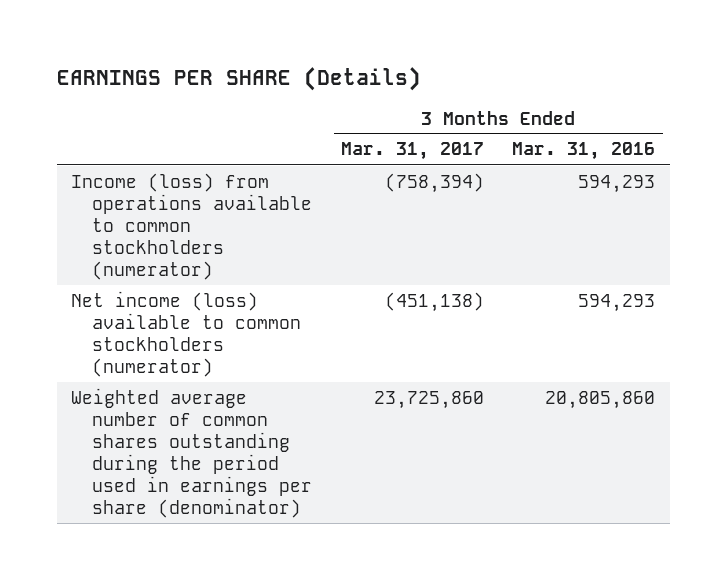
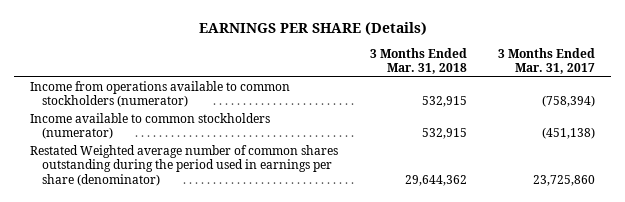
- | 3 Months Ended Mar. 31, 2017 | 3 Months Ended Mar. 31, 2016
+ | 3 Months Ended Mar. 31, 2018 | 3 Months Ended Mar. 31, 2017
- Income (loss) from operations available to common stockholders (numerator) | (758,394) | 594,293
- Net income (loss) available to common stockholders (numerator) | (451,138) | 594,293
- Weighted average number of common shares outstanding during the period used in earnings per share (denominator) | 23,725,860 | 20,805,860
+ Income from operations available to common stockholders (numerator) | 532,915 | (758,394)
+ Income available to common stockholders (numerator) | 532,915 | (451,138)
+ Restated Weighted average number of common shares outstanding during the period used in earnings per share (denominator) | 29,644,362 | 23,725,860

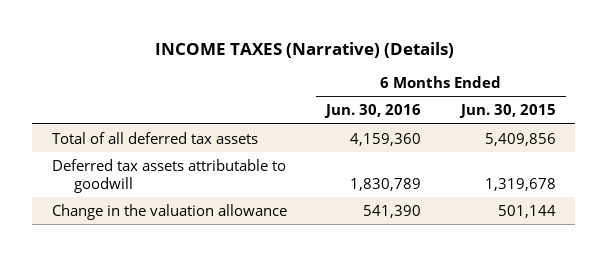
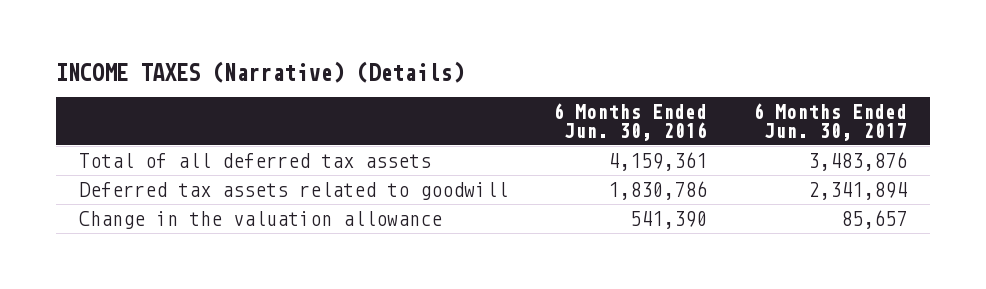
- | 6 Months Ended Jun. 30, 2016 | 6 Months Ended Jun. 30, 2015
+ | 6 Months Ended Jun. 30, 2016 | 6 Months Ended Jun. 30, 2017
- Total of all deferred tax assets | 4,159,360 | 5,409,856
- Deferred tax assets attributable to goodwill | 1,830,789 | 1,319,678
+ Total of all deferred tax assets | 4,159,361 | 3,483,876
+ Deferred tax assets related to goodwill | 1,830,786 | 2,341,894

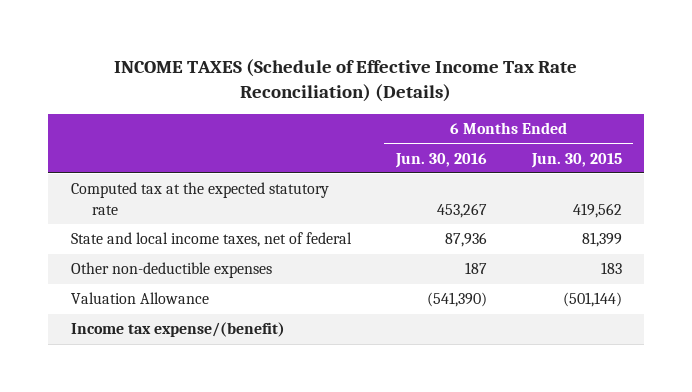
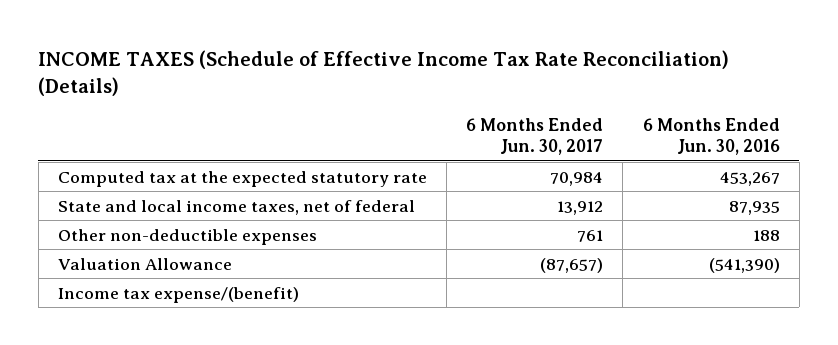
- | 6 Months Ended Jun. 30, 2016 | 6 Months Ended Jun. 30, 2015
+ | 6 Months Ended Jun. 30, 2017 | 6 Months Ended Jun. 30, 2016
- State and local income taxes, net of federal | 87,936 | 81,399
- Other non-deductible expenses | 187 | 183
+ State and local income taxes, net of federal | 13,912 | 87,935
+ Other non-deductible expenses | 761 | 188

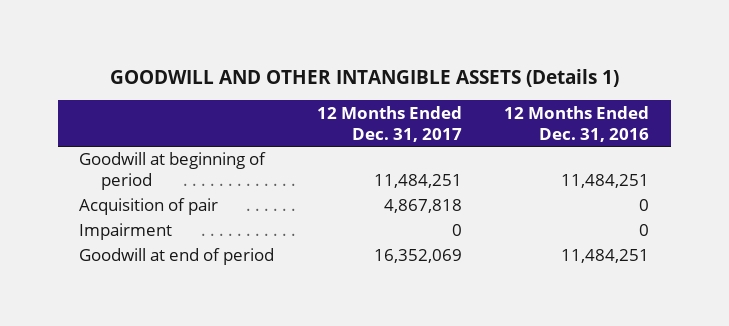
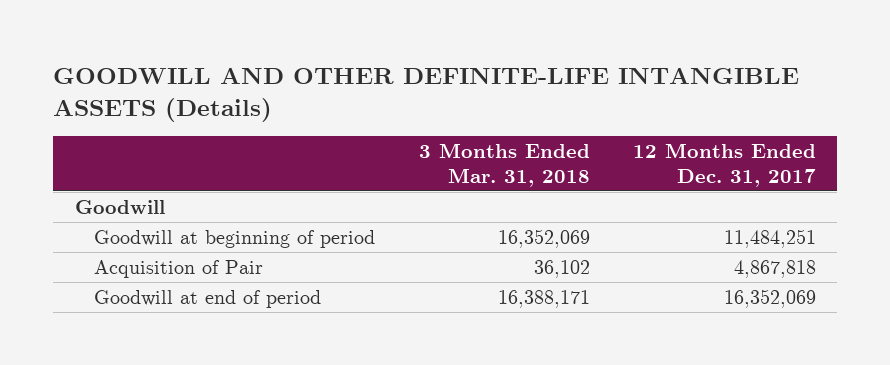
- GOODWILL AND OTHER INTANGIBLE ASSETS (Details 1)
+ GOODWILL AND OTHER DEFINITE-LIFE INTANGIBLE ASSETS (Details)
- | 12 Months Ended Dec. 31, 2017 | 12 Months Ended Dec. 31, 2016
+ | 3 Months Ended Mar. 31, 2018 | 12 Months Ended Dec. 31, 2017
+ Goodwill
- Acquisition of pair | 4,867,818 | 0
- Impairment | 0 | 0
+ Acquisition of Pair | 36,102 | 4,867,818

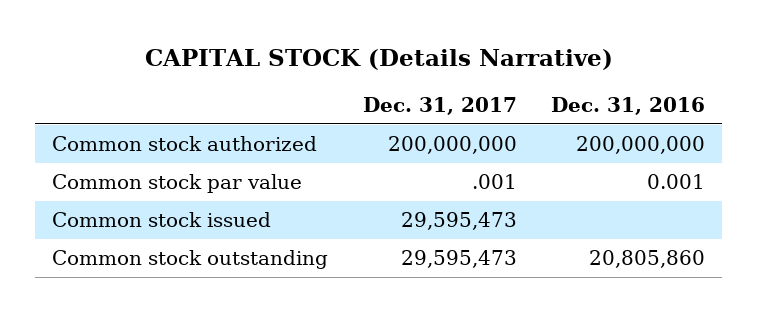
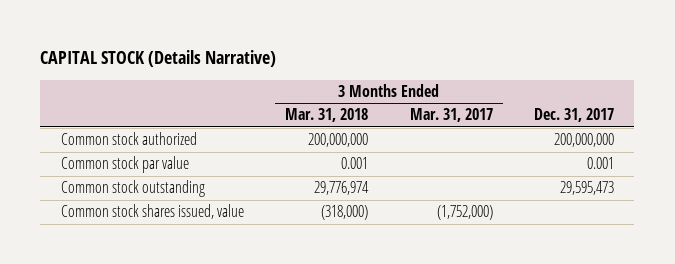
- | Dec. 31, 2017 | Dec. 31, 2016
+ | 3 Months Ended Mar. 31, 2018 | 3 Months Ended Mar. 31, 2017 | Dec. 31, 2017
- Common stock par value | .001 | 0.001
- Common stock issued | 29,595,473 |
+ Common stock par value | 0.001 | | 0.001
+ Common stock shares issued, value | (318,000) | (1,752,000) |

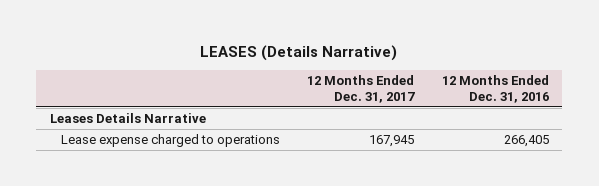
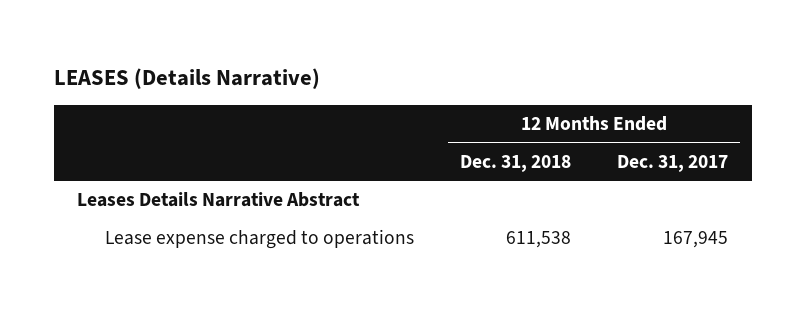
- | 12 Months Ended Dec. 31, 2017 | 12 Months Ended Dec. 31, 2016
+ | 12 Months Ended Dec. 31, 2018 | 12 Months Ended Dec. 31, 2017
- Leases Details Narrative
+ Leases Details Narrative Abstract

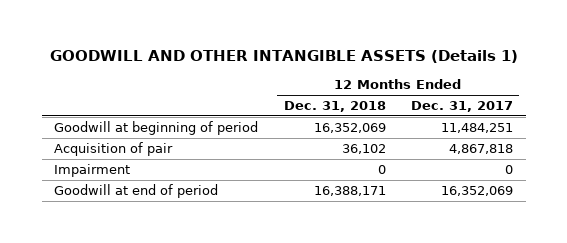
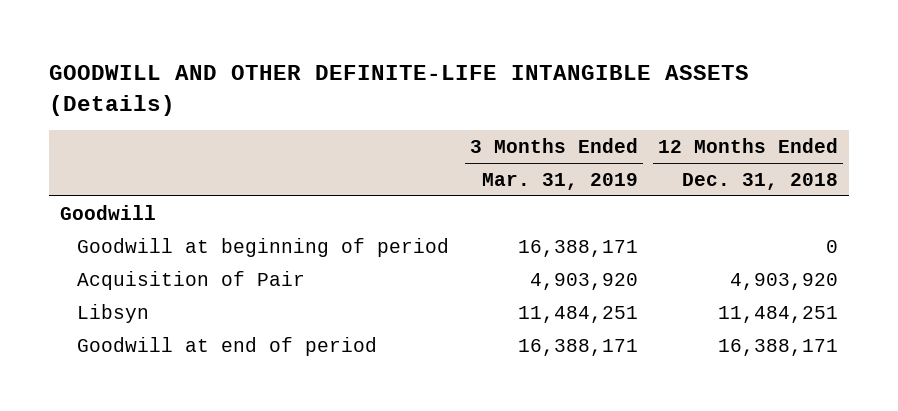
- GOODWILL AND OTHER INTANGIBLE ASSETS (Details 1)
+ GOODWILL AND OTHER DEFINITE-LIFE INTANGIBLE ASSETS (Details)
- | 12 Months Ended Dec. 31, 2018 | 12 Months Ended Dec. 31, 2017
+ | 3 Months Ended Mar. 31, 2019 | 12 Months Ended Dec. 31, 2018
- Goodwill at beginning of period | 16,352,069 | 11,484,251
- Acquisition of pair | 36,102 | 4,867,818
- Impairment | 0 | 0
+ Goodwill
+ Goodwill at beginning of period | 16,388,171 | 0
+ Acquisition of Pair | 4,903,920 | 4,903,920
+ Libsyn | 11,484,251 | 11,484,251

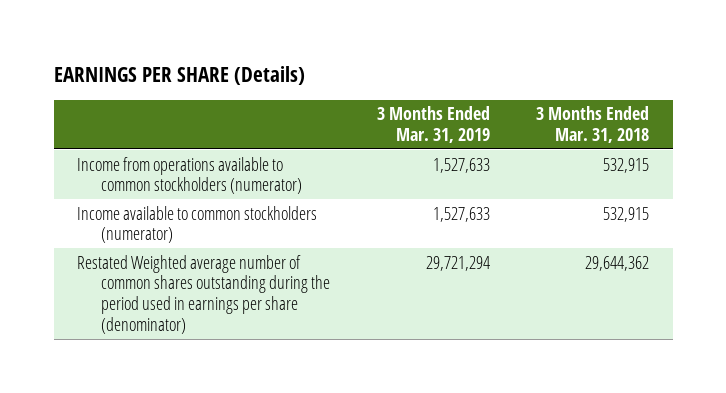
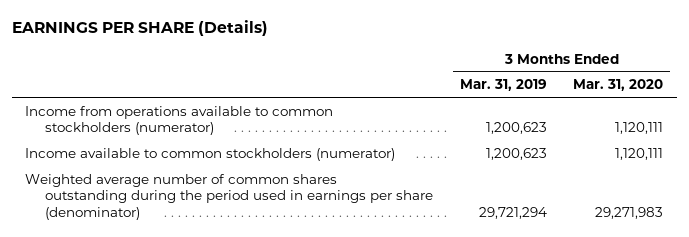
- | 3 Months Ended Mar. 31, 2019 | 3 Months Ended Mar. 31, 2018
+ | 3 Months Ended Mar. 31, 2019 | 3 Months Ended Mar. 31, 2020
- Income from operations available to common stockholders (numerator) | 1,527,633 | 532,915
- Income available to common stockholders (numerator) | 1,527,633 | 532,915
- Restated Weighted average number of common shares outstanding during the period used in earnings per share (denominator) | 29,721,294 | 29,644,362
+ Income from operations available to common stockholders (numerator) | 1,200,623 | 1,120,111
+ Income available to common stockholders (numerator) | 1,200,623 | 1,120,111
+ Weighted average number of common shares outstanding during the period used in earnings per share (denominator) | 29,721,294 | 29,271,983

